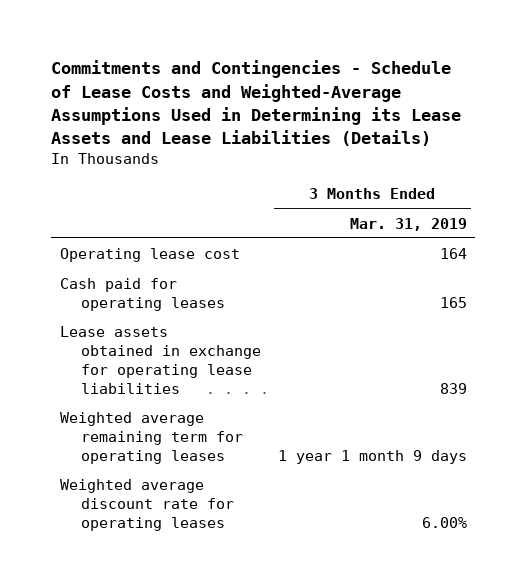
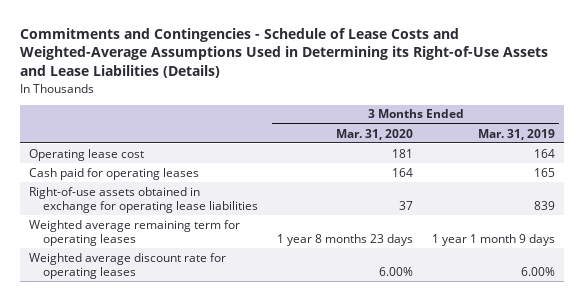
- Commitments and Contingencies - Schedule of Lease Costs and Weighted-Average Assumptions Used in Determining its Lease Assets and Lease Liabilities (Details)
+ Commitments and Contingencies - Schedule of Lease Costs and Weighted-Average Assumptions Used in Determining its Right-of-Use Assets and Lease Liabilities (Details)
- | 3 Months Ended Mar. 31, 2019
+ | 3 Months Ended Mar. 31, 2020 | 3 Months Ended Mar. 31, 2019
- Lease assets obtained in exchange for operating lease liabilities | 839
+ Right-of-use assets obtained in exchange for operating lease liabilities | 37 | 839

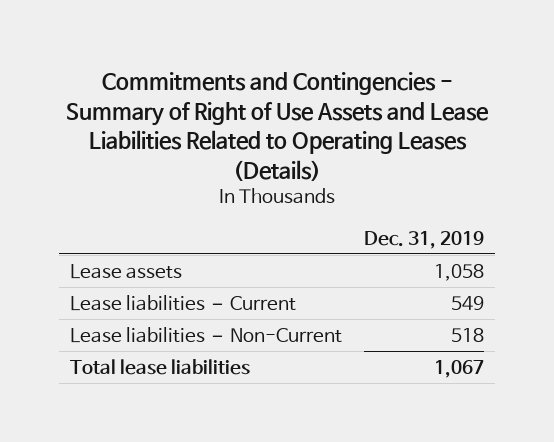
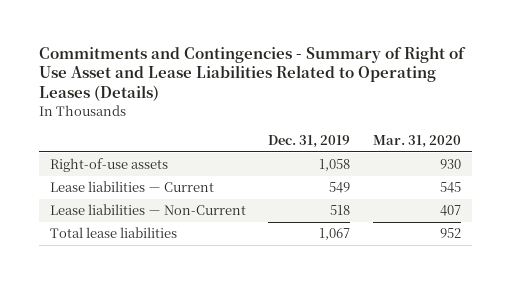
- Commitments and Contingencies - Summary of Right of Use Assets and Lease Liabilities Related to Operating Leases (Details)
+ Commitments and Contingencies - Summary of Right of Use Asset and Lease Liabilities Related to Operating Leases (Details)
- | Dec. 31, 2019
+ | Dec. 31, 2019 | Mar. 31, 2020
- Lease assets | 1,058
+ Right-of-use assets | 1,058 | 930

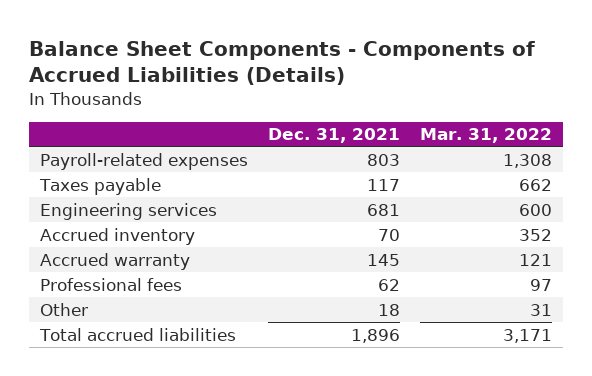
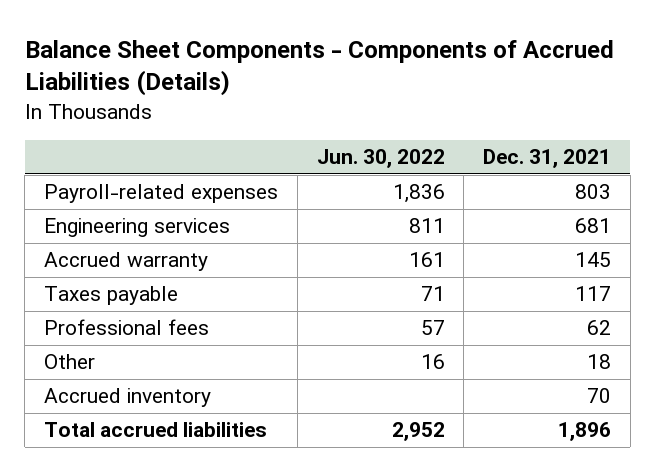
- | Dec. 31, 2021 | Mar. 31, 2022
+ | Jun. 30, 2022 | Dec. 31, 2021
moved down: Taxes payable | 71 | 117
moved down: Accrued inventory | | 70

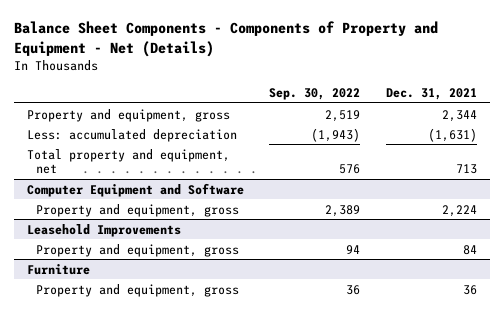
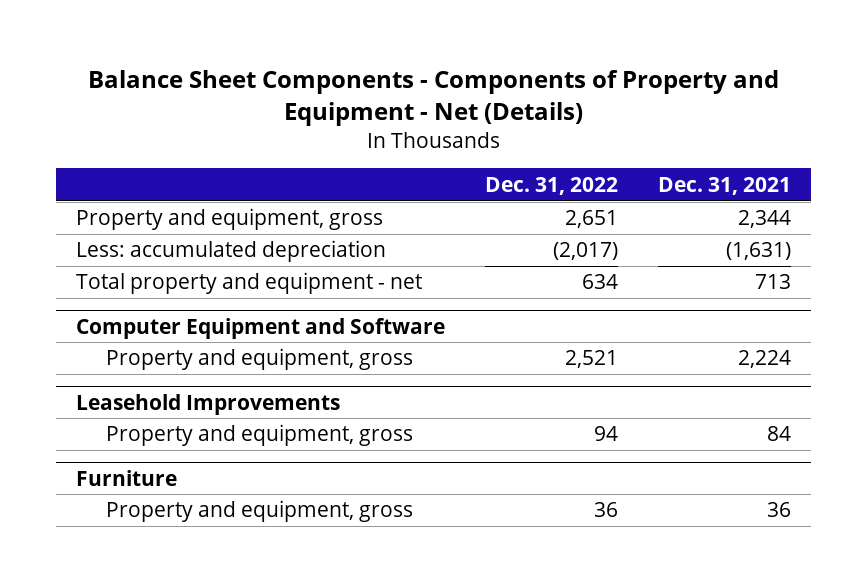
- | Sep. 30, 2022 | Dec. 31, 2021
+ | Dec. 31, 2022 | Dec. 31, 2021
- Total property and equipment, net | 576 | 713
+ Total property and equipment - net | 634 | 713

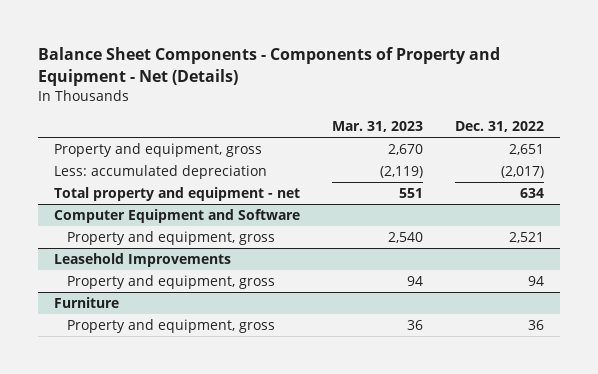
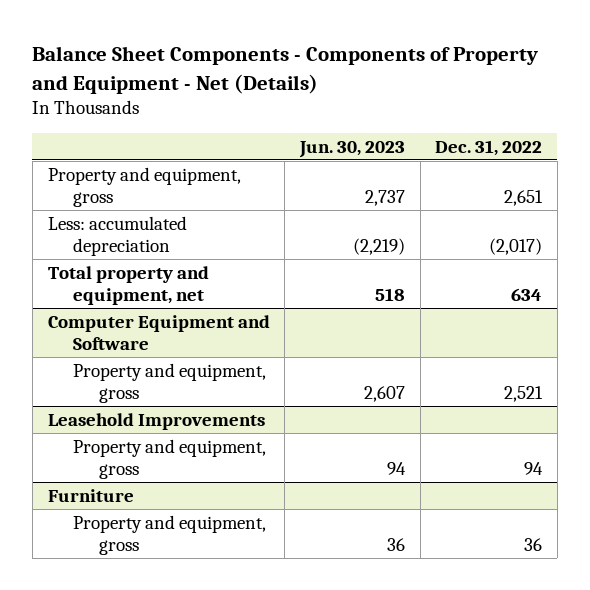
- | Mar. 31, 2023 | Dec. 31, 2022
+ | Jun. 30, 2023 | Dec. 31, 2022
- Total property and equipment - net | 551 | 634
+ Total property and equipment, net | 518 | 634

